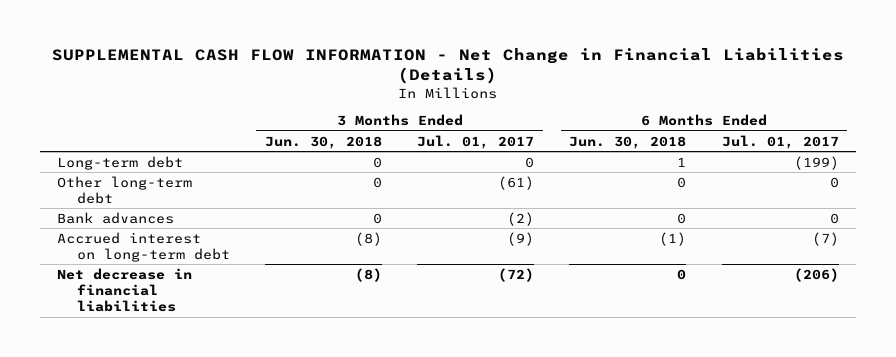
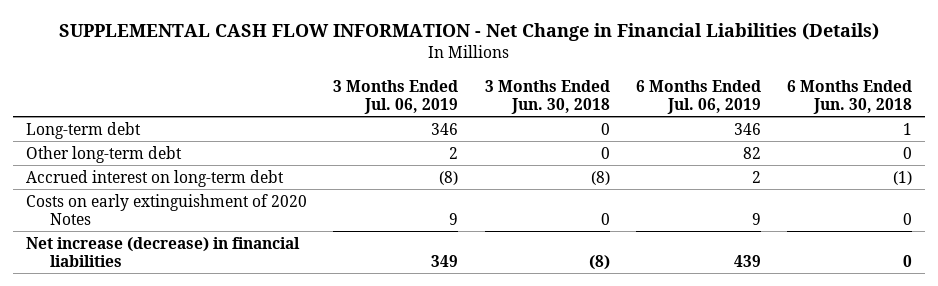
- | 3 Months Ended Jun. 30, 2018 | 3 Months Ended Jul. 01, 2017 | 6 Months Ended Jun. 30, 2018 | 6 Months Ended Jul. 01, 2017
+ | 3 Months Ended Jul. 06, 2019 | 3 Months Ended Jun. 30, 2018 | 6 Months Ended Jul. 06, 2019 | 6 Months Ended Jun. 30, 2018
- Bank advances | 0 | (2) | 0 | 0
- Net decrease in financial liabilities | (8) | (72) | 0 | (206)
+ Costs on early extinguishment of 2020 Notes | 9 | 0 | 9 | 0
+ Net increase (decrease) in financial liabilities | 349 | (8) | 439 | 0

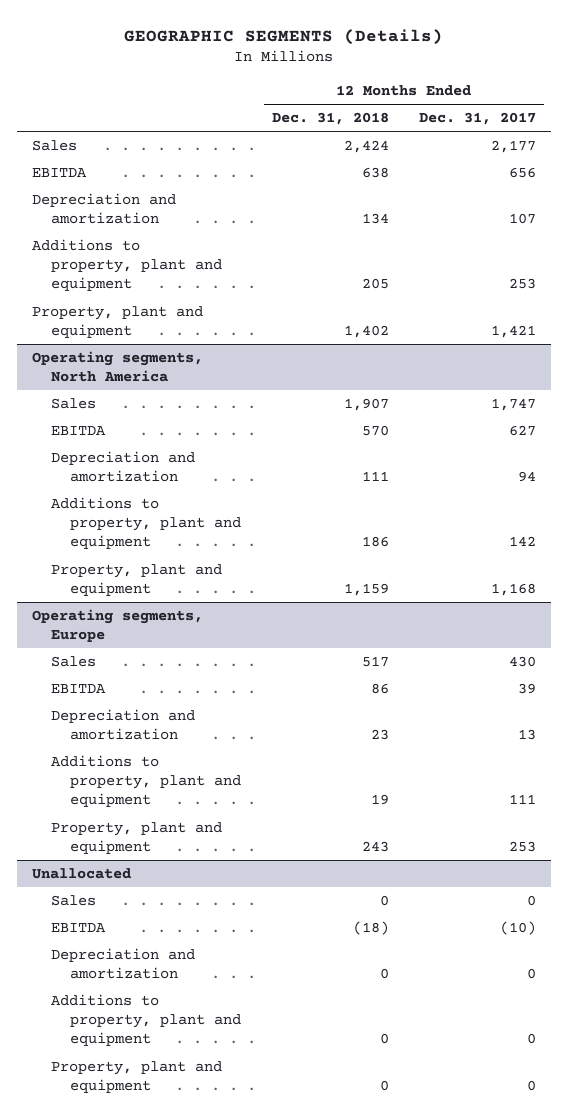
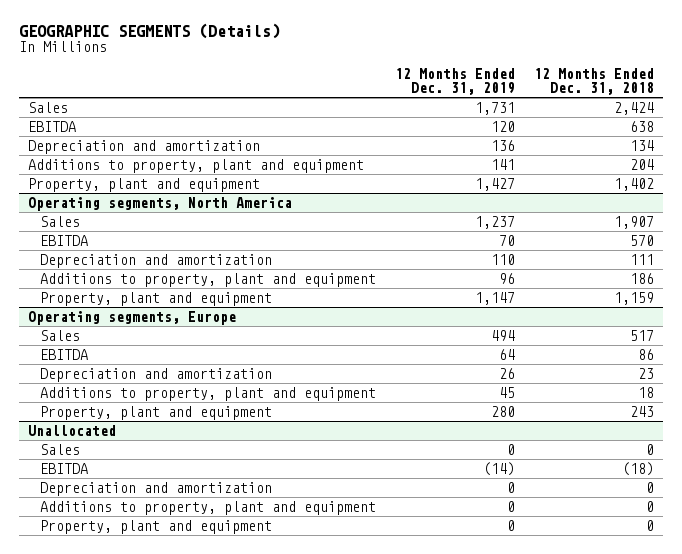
- | 12 Months Ended Dec. 31, 2018 | 12 Months Ended Dec. 31, 2017
+ | 12 Months Ended Dec. 31, 2019 | 12 Months Ended Dec. 31, 2018
- Additions to property, plant and equipment | 205 | 253
+ Additions to property, plant and equipment | 141 | 204
@ Operating segments, Europe
- Additions to property, plant and equipment | 19 | 111
+ Additions to property, plant and equipment | 45 | 18

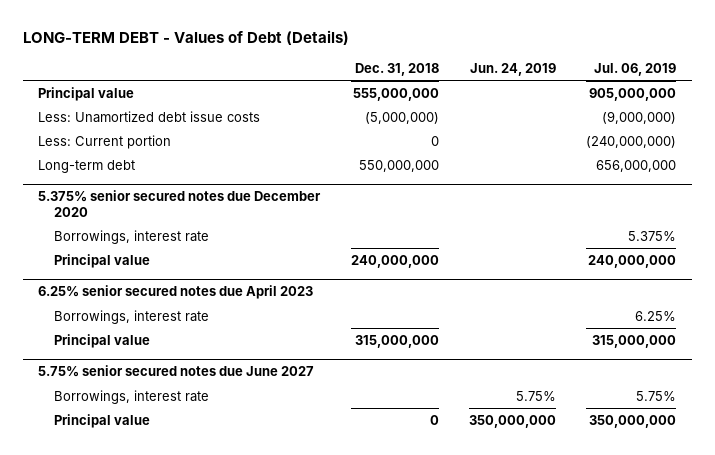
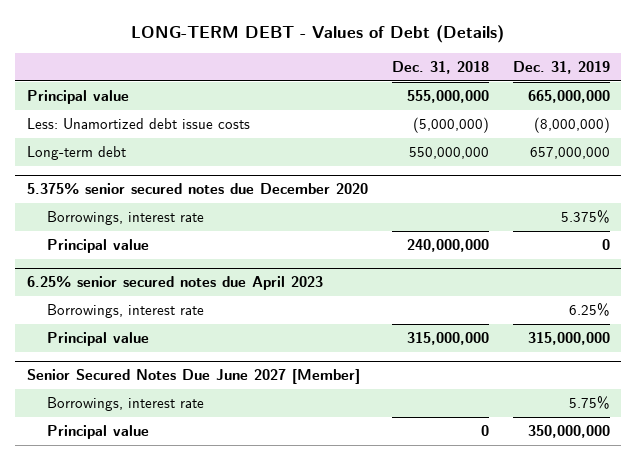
- | Dec. 31, 2018 | Jun. 24, 2019 | Jul. 06, 2019
+ | Dec. 31, 2018 | Dec. 31, 2019
- Less: Current portion | 0 | | (240,000,000)
- 5.75% senior secured notes due June 2027
+ Senior Secured Notes Due June 2027 [Member]

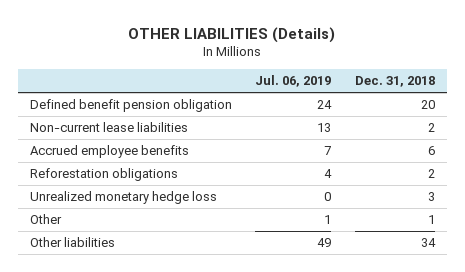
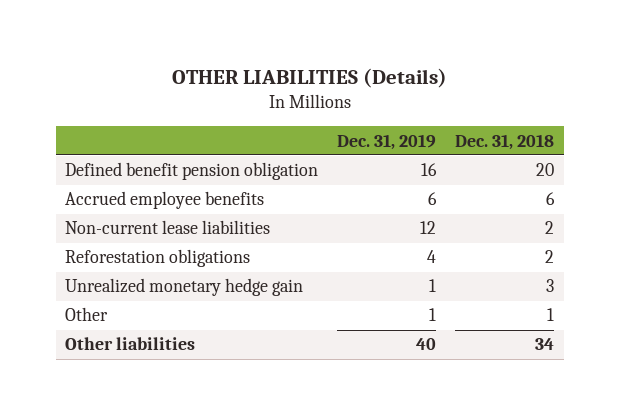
- | Jul. 06, 2019 | Dec. 31, 2018
+ | Dec. 31, 2019 | Dec. 31, 2018
moved down: Non-current lease liabilities | 12 | 2
- Unrealized monetary hedge loss | 0 | 3
+ Unrealized monetary hedge gain | 1 | 3

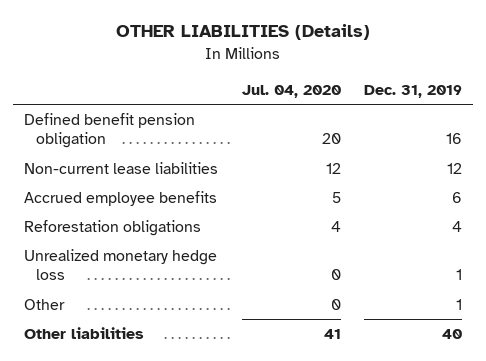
- | Dec. 31, 2019 | Dec. 31, 2018
+ | Jul. 04, 2020 | Dec. 31, 2019
moved down: Accrued employee benefits | 5 | 6
- Unrealized monetary hedge gain | 1 | 3
+ Unrealized monetary hedge loss | 0 | 1

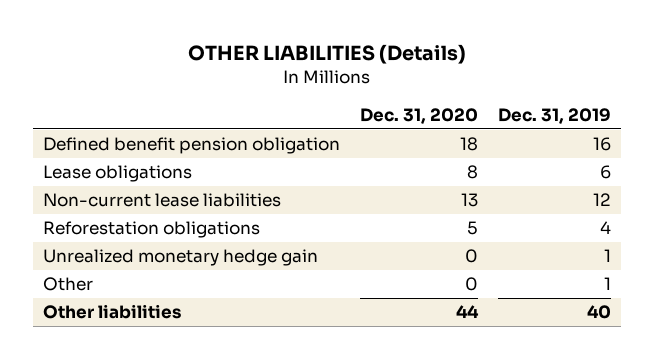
- | Jul. 04, 2020 | Dec. 31, 2019
+ | Dec. 31, 2020 | Dec. 31, 2019
+ Lease obligations | 8 | 6
- Accrued employee benefits | 5 | 6
- Unrealized monetary hedge loss | 0 | 1
+ Unrealized monetary hedge gain | 0 | 1

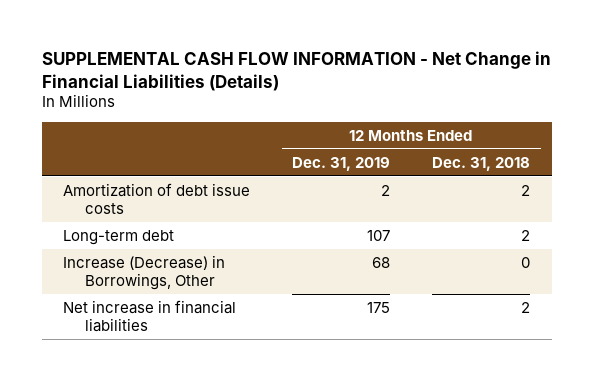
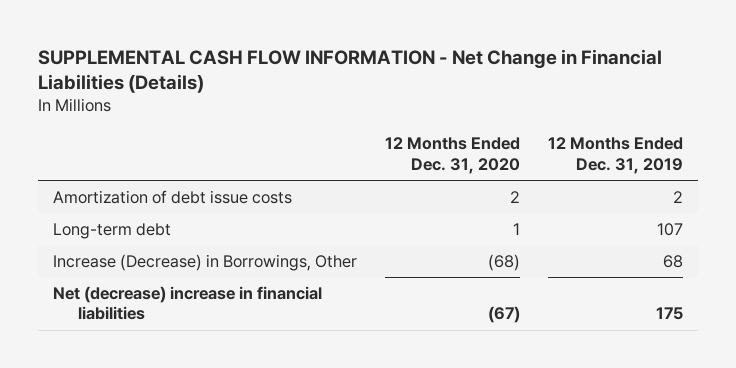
- | 12 Months Ended Dec. 31, 2019 | 12 Months Ended Dec. 31, 2018
+ | 12 Months Ended Dec. 31, 2020 | 12 Months Ended Dec. 31, 2019
- Net increase in financial liabilities | 175 | 2
+ Net (decrease) increase in financial liabilities | (67) | 175

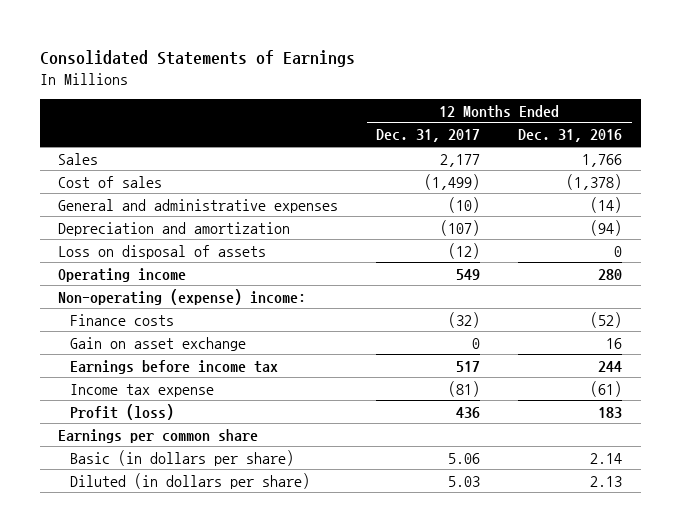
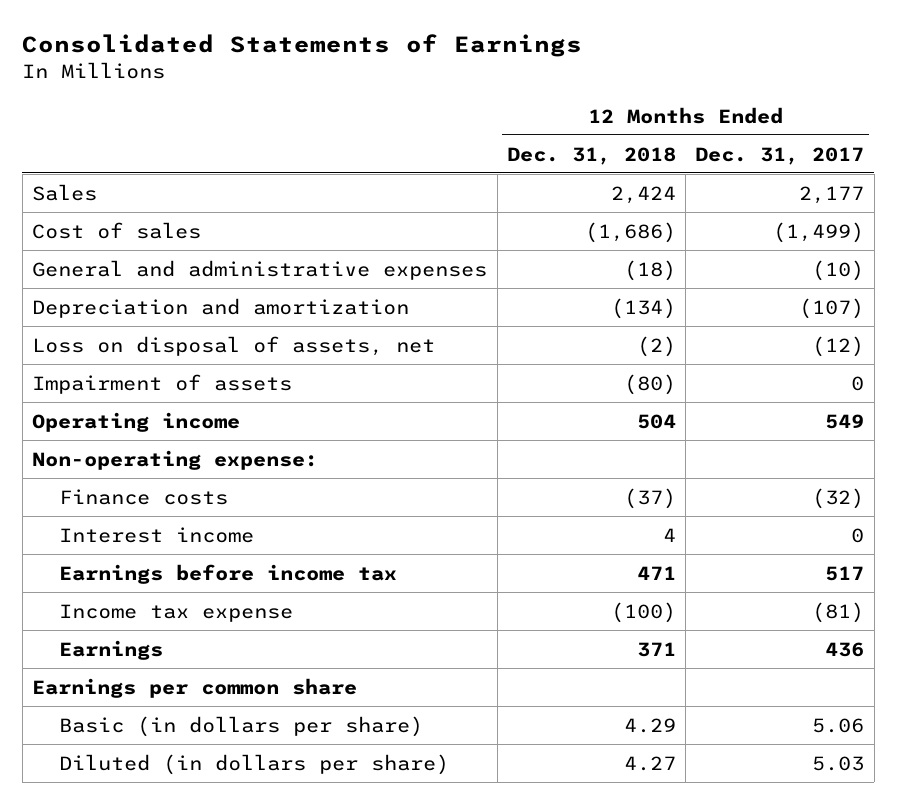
- | 12 Months Ended Dec. 31, 2017 | 12 Months Ended Dec. 31, 2016
+ | 12 Months Ended Dec. 31, 2018 | 12 Months Ended Dec. 31, 2017
- Loss on disposal of assets | (12) | 0
+ Loss on disposal of assets, net | (2) | (12)
+ Impairment of assets | (80) | 0
- Non-operating (expense) income:
+ Non-operating expense:
- Gain on asset exchange | 0 | 16
+ Interest income | 4 | 0
- Profit (loss) | 436 | 183
+ Earnings | 371 | 436

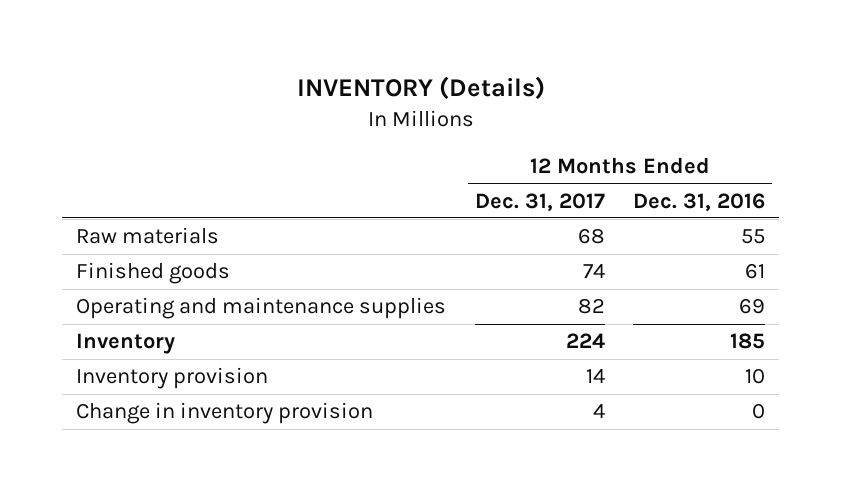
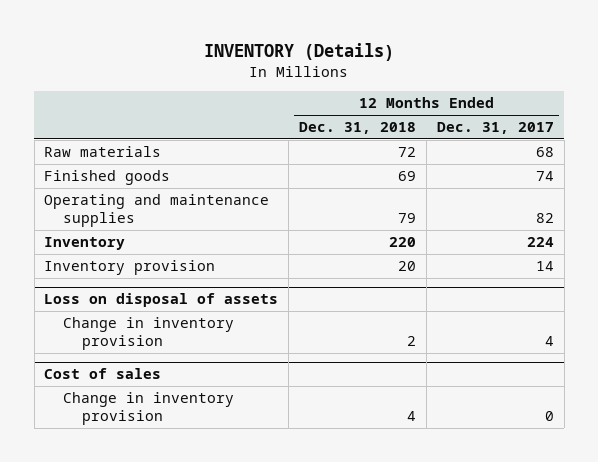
- | 12 Months Ended Dec. 31, 2017 | 12 Months Ended Dec. 31, 2016
+ | 12 Months Ended Dec. 31, 2018 | 12 Months Ended Dec. 31, 2017
+ Loss on disposal of assets
+ Cost of sales
+ Change in inventory provision | 4 | 0

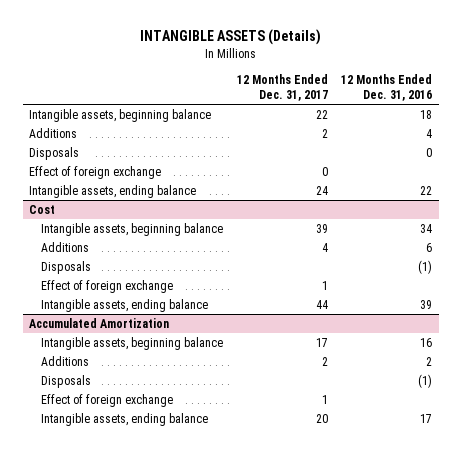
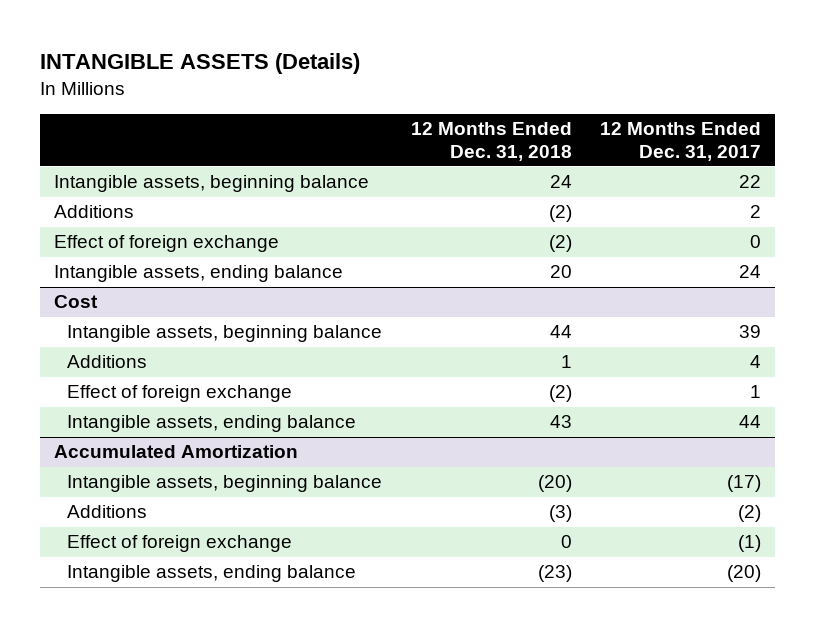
- | 12 Months Ended Dec. 31, 2017 | 12 Months Ended Dec. 31, 2016
+ | 12 Months Ended Dec. 31, 2018 | 12 Months Ended Dec. 31, 2017
- Disposals | | 0
@ Cost
- Disposals | | (1)
@ Accumulated Amortization
- Intangible assets, beginning balance | 17 | 16
- Additions | 2 | 2
- Disposals | | (1)
- Effect of foreign exchange | 1 |
- Intangible assets, ending balance | 20 | 17
+ Intangible assets, beginning balance | (20) | (17)
+ Additions | (3) | (2)
+ Effect of foreign exchange | 0 | (1)
+ Intangible assets, ending balance | (23) | (20)

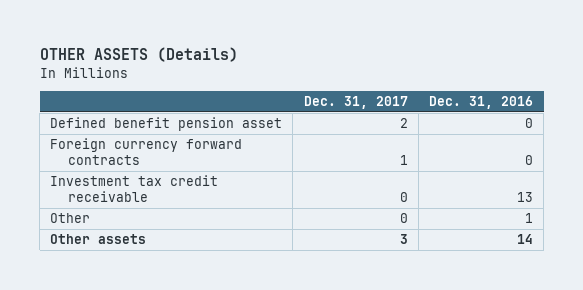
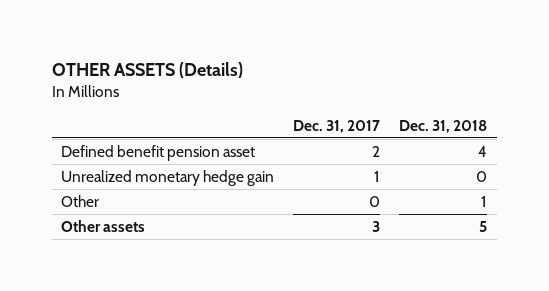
- | Dec. 31, 2017 | Dec. 31, 2016
+ | Dec. 31, 2017 | Dec. 31, 2018
- Foreign currency forward contracts | 1 | 0
- Investment tax credit receivable | 0 | 13
+ Unrealized monetary hedge gain | 1 | 0

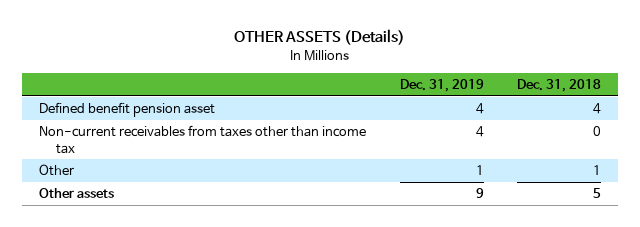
- | Dec. 31, 2017 | Dec. 31, 2018
+ | Dec. 31, 2019 | Dec. 31, 2018
- Unrealized monetary hedge gain | 1 | 0
+ Non-current receivables from taxes other than income tax | 4 | 0

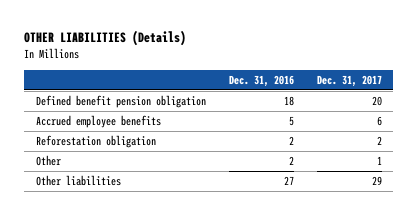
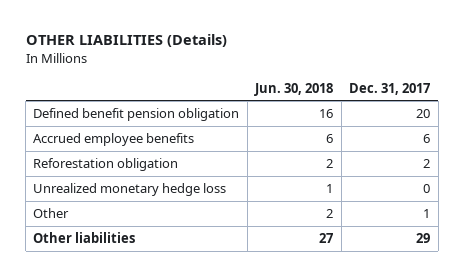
- | Dec. 31, 2016 | Dec. 31, 2017
+ | Jun. 30, 2018 | Dec. 31, 2017
+ Unrealized monetary hedge loss | 1 | 0

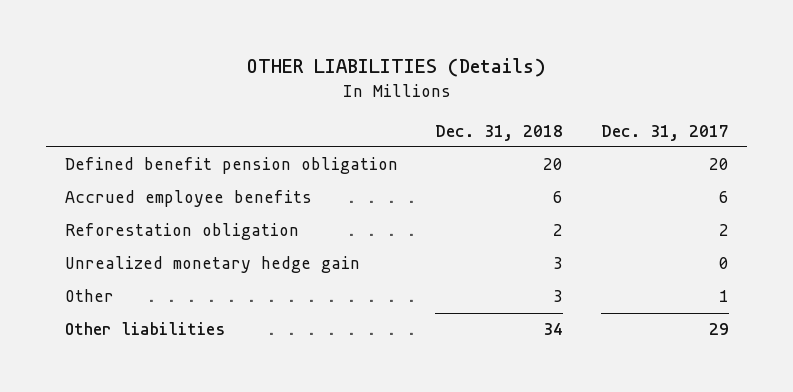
- | Jun. 30, 2018 | Dec. 31, 2017
+ | Dec. 31, 2018 | Dec. 31, 2017
- Unrealized monetary hedge loss | 1 | 0
+ Unrealized monetary hedge gain | 3 | 0

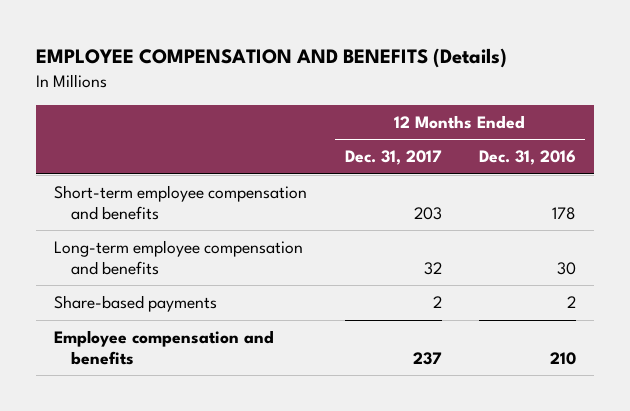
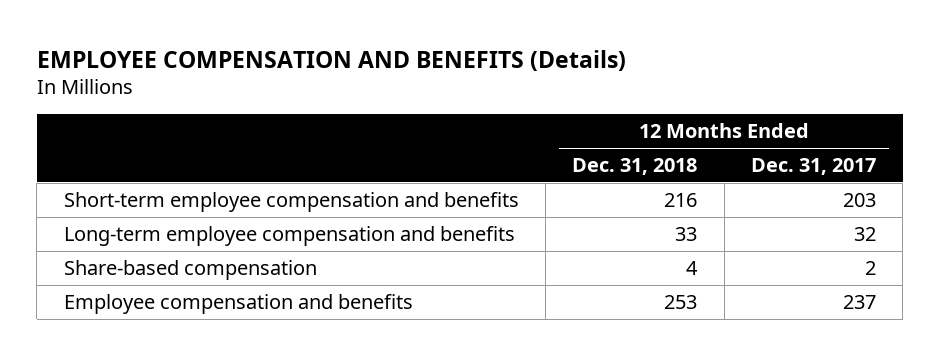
- | 12 Months Ended Dec. 31, 2017 | 12 Months Ended Dec. 31, 2016
+ | 12 Months Ended Dec. 31, 2018 | 12 Months Ended Dec. 31, 2017
- Share-based payments | 2 | 2
+ Share-based compensation | 4 | 2

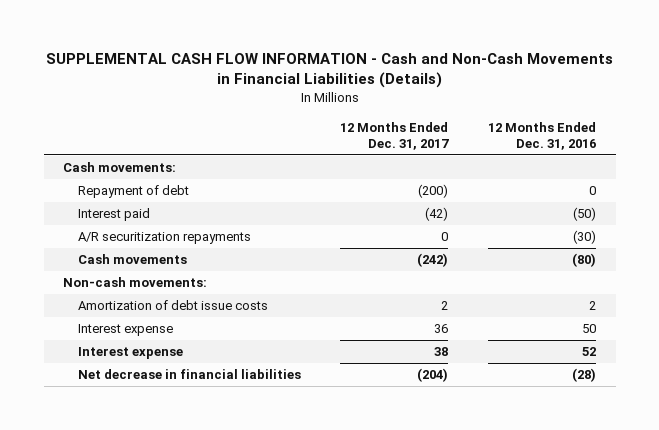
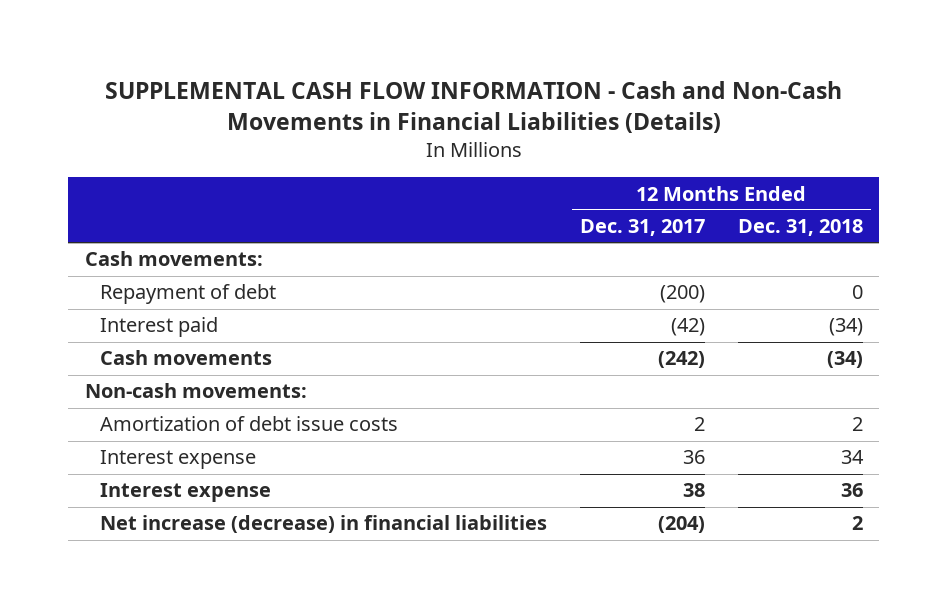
- | 12 Months Ended Dec. 31, 2017 | 12 Months Ended Dec. 31, 2016
+ | 12 Months Ended Dec. 31, 2017 | 12 Months Ended Dec. 31, 2018
- A/R securitization repayments | 0 | (30)
- Net decrease in financial liabilities | (204) | (28)
+ Net increase (decrease) in financial liabilities | (204) | 2

